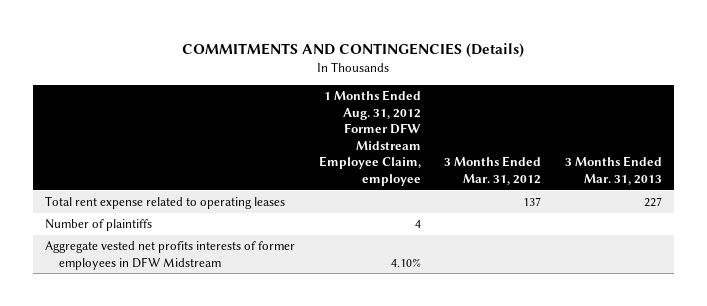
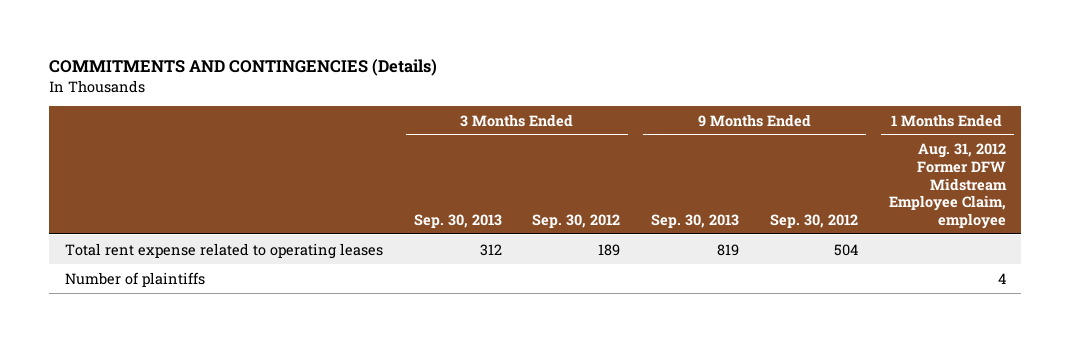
- | 1 Months Ended Aug. 31, 2012 Former DFW Midstream Employee Claim, employee | 3 Months Ended Mar. 31, 2012 | 3 Months Ended Mar. 31, 2013
+ | 3 Months Ended Sep. 30, 2013 | 3 Months Ended Sep. 30, 2012 | 9 Months Ended Sep. 30, 2013 | 9 Months Ended Sep. 30, 2012 | 1 Months Ended Aug. 31, 2012 Former DFW Midstream Employee Claim, employee
- Aggregate vested net profits interests of former employees in DFW Midstream | 4.10% | |

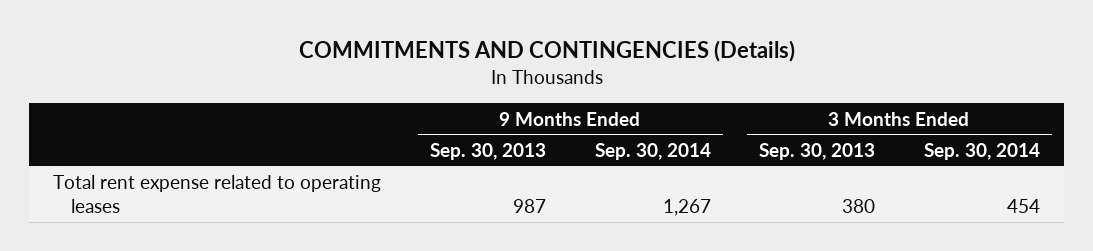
- | 3 Months Ended Sep. 30, 2013 | 3 Months Ended Sep. 30, 2012 | 9 Months Ended Sep. 30, 2013 | 9 Months Ended Sep. 30, 2012 | 1 Months Ended Aug. 31, 2012 Former DFW Midstream Employee Claim, employee
+ | 9 Months Ended Sep. 30, 2013 | 9 Months Ended Sep. 30, 2014 | 3 Months Ended Sep. 30, 2013 | 3 Months Ended Sep. 30, 2014
- Total rent expense related to operating leases | 312 | 189 | 819 | 504 |
- Number of plaintiffs | | | | | 4
+ Total rent expense related to operating leases | 987 | 1,267 | 380 | 454

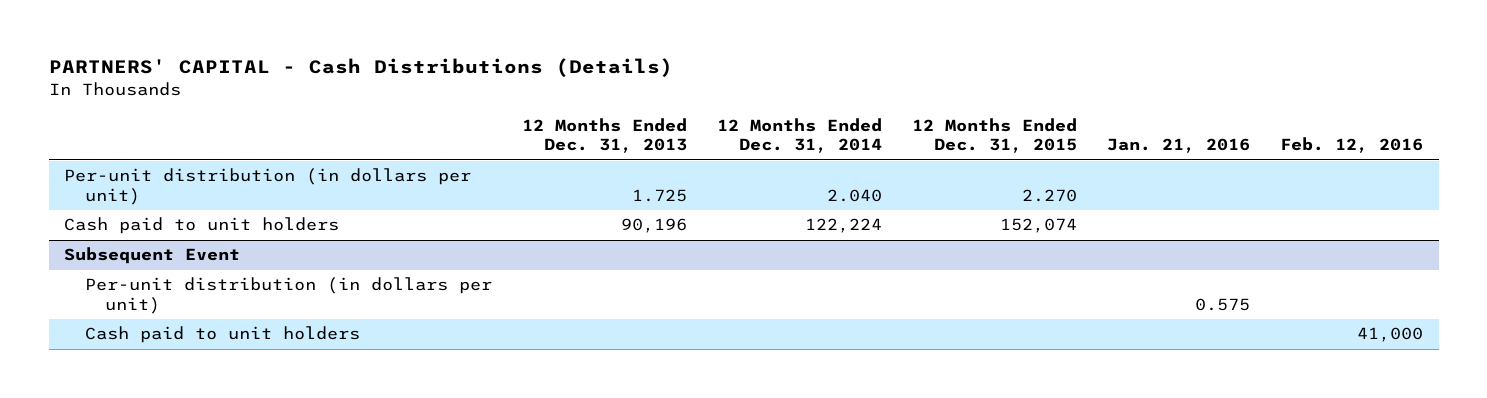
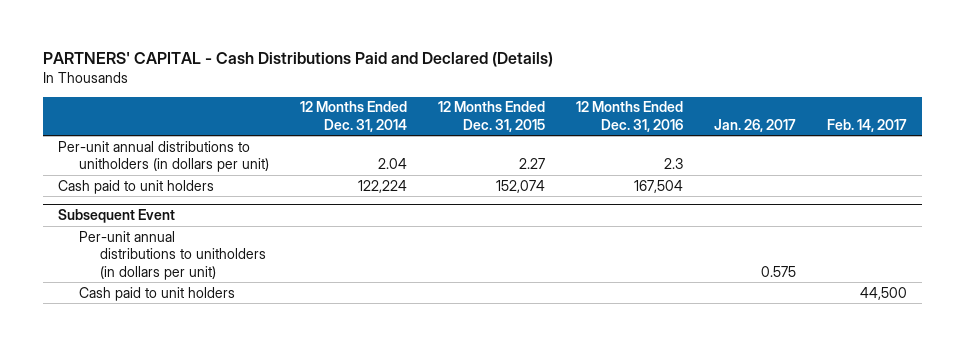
- PARTNERS' CAPITAL - Cash Distributions (Details)
+ PARTNERS' CAPITAL - Cash Distributions Paid and Declared (Details)
- | 12 Months Ended Dec. 31, 2013 | 12 Months Ended Dec. 31, 2014 | 12 Months Ended Dec. 31, 2015 | Jan. 21, 2016 | Feb. 12, 2016
+ | 12 Months Ended Dec. 31, 2014 | 12 Months Ended Dec. 31, 2015 | 12 Months Ended Dec. 31, 2016 | Jan. 26, 2017 | Feb. 14, 2017
- Per-unit distribution (in dollars per unit) | 1.725 | 2.040 | 2.270 | |
+ Per-unit annual distributions to unitholders (in dollars per unit) | 2.04 | 2.27 | 2.3 | |
@ Subsequent Event
- Per-unit distribution (in dollars per unit) | | | | 0.575 |
+ Per-unit annual distributions to unitholders (in dollars per unit) | | | | 0.575 |

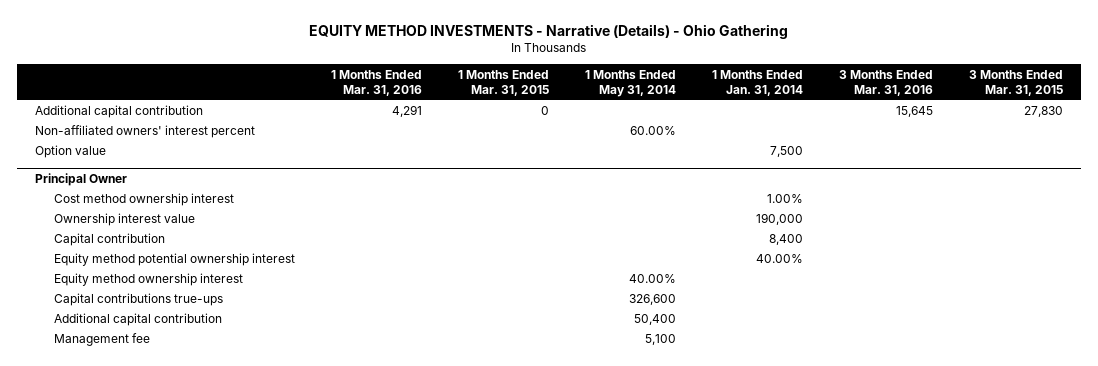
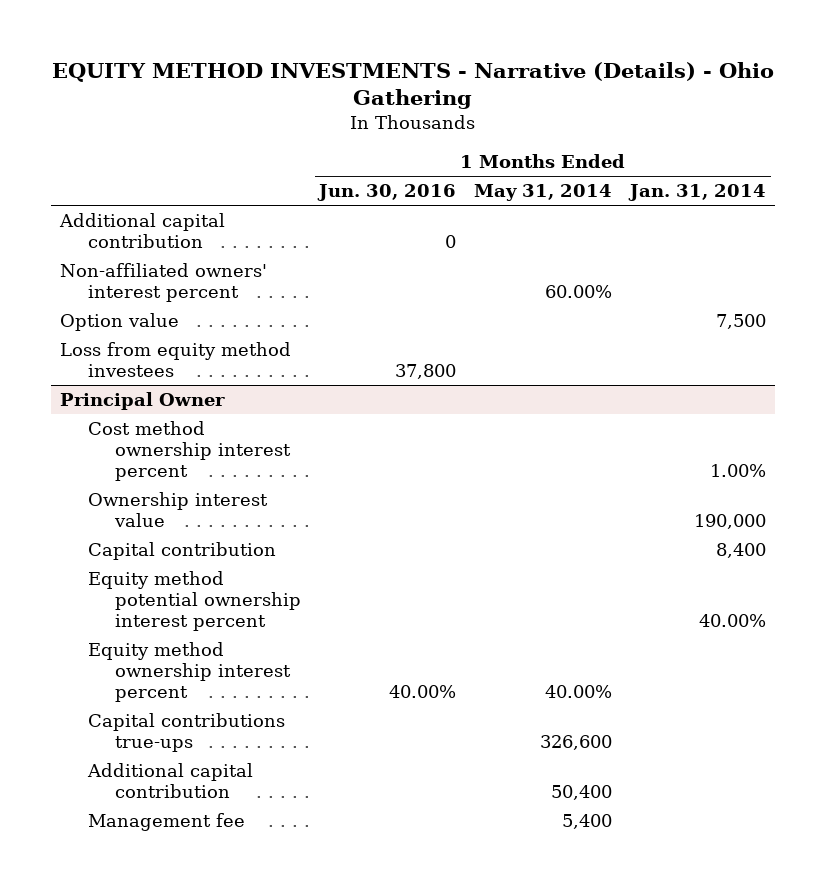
- | 1 Months Ended Mar. 31, 2016 | 1 Months Ended Mar. 31, 2015 | 1 Months Ended May 31, 2014 | 1 Months Ended Jan. 31, 2014 | 3 Months Ended Mar. 31, 2016 | 3 Months Ended Mar. 31, 2015
+ | 1 Months Ended Jun. 30, 2016 | 1 Months Ended May 31, 2014 | 1 Months Ended Jan. 31, 2014
+ Loss from equity method investees | 37,800 | |
@ Principal Owner
- Cost method ownership interest | | | | 1.00% | |
+ Cost method ownership interest percent | | | 1.00%
- Equity method potential ownership interest | | | | 40.00% | |
- Equity method ownership interest | | | 40.00% | | |
+ Equity method potential ownership interest percent | | | 40.00%
+ Equity method ownership interest percent | 40.00% | 40.00% |
- Management fee | | | 5,100 | | |
+ Management fee | | 5,400 |

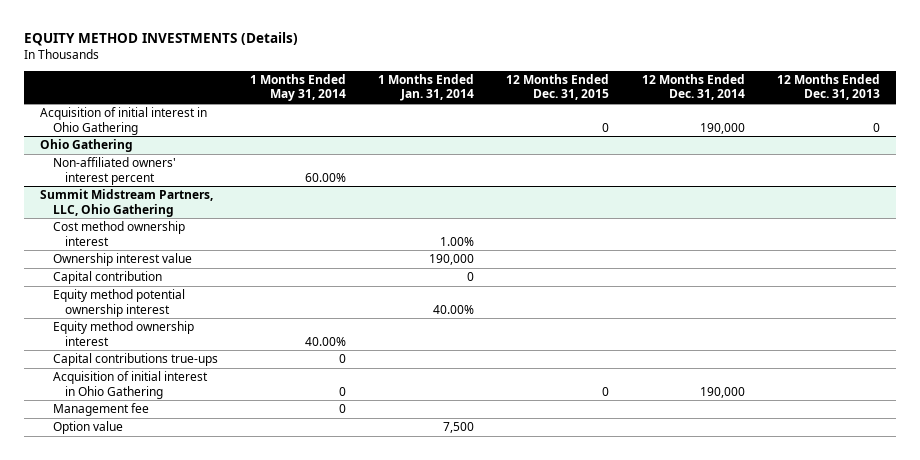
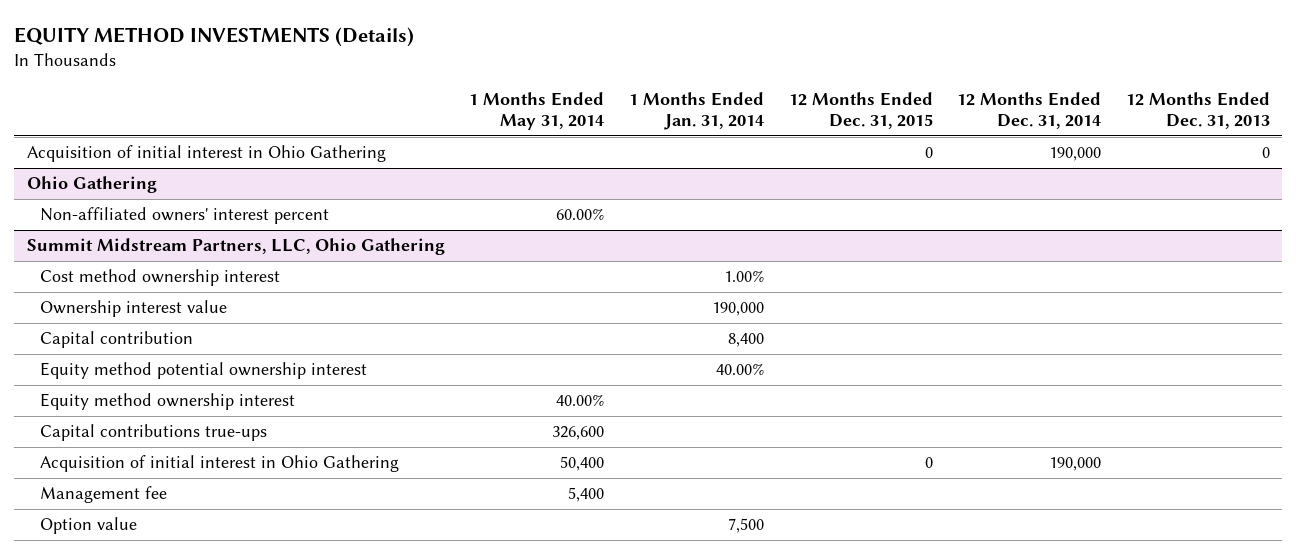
@ Summit Midstream Partners, LLC, Ohio Gathering
- Capital contribution | | 0 | | |
+ Capital contribution | | 8,400 | | |
- Capital contributions true-ups | 0 | | | |
- Acquisition of initial interest in Ohio Gathering | 0 | | 0 | 190,000 |
- Management fee | 0 | | | |
+ Capital contributions true-ups | 326,600 | | | |
+ Acquisition of initial interest in Ohio Gathering | 50,400 | | 0 | 190,000 |
+ Management fee | 5,400 | | | |

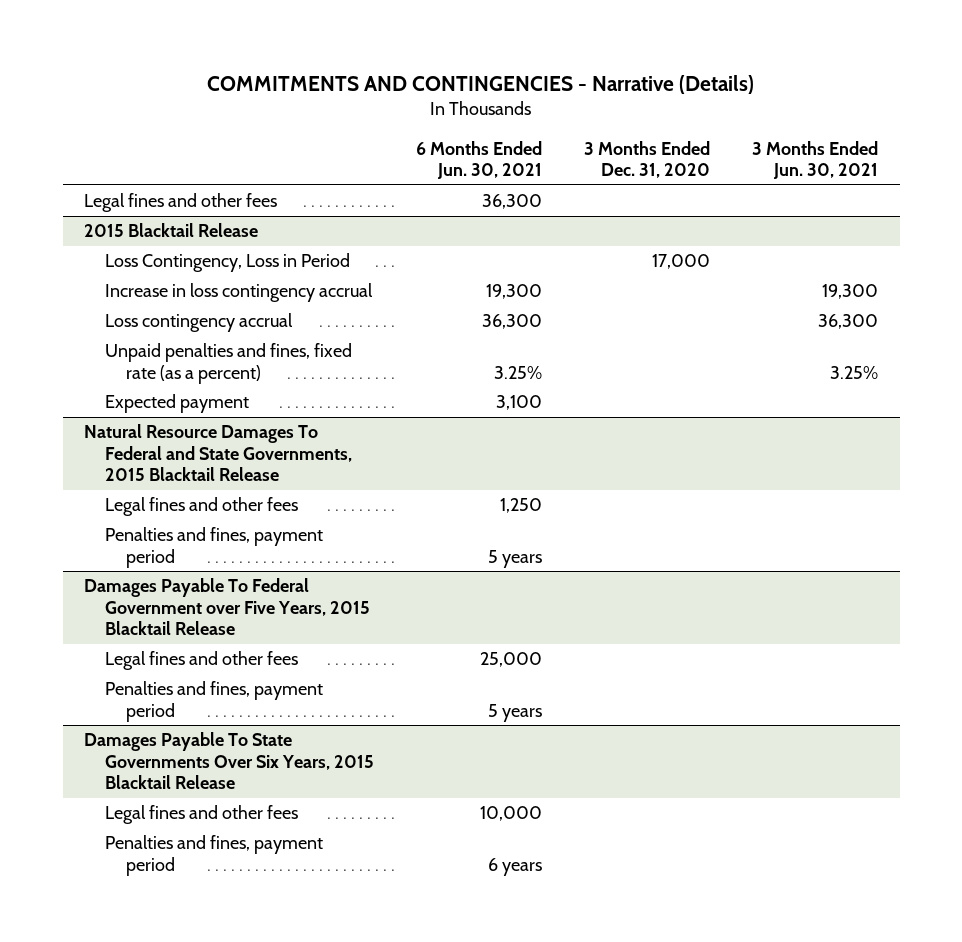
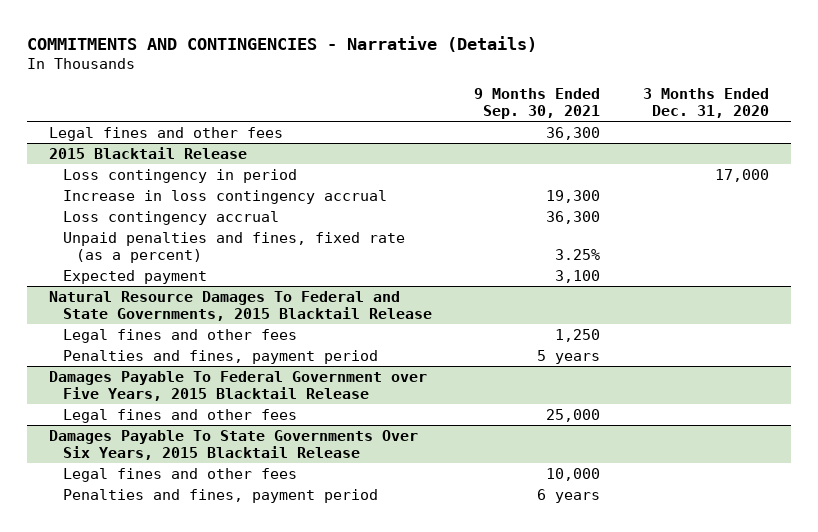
- | 6 Months Ended Jun. 30, 2021 | 3 Months Ended Dec. 31, 2020 | 3 Months Ended Jun. 30, 2021
+ | 9 Months Ended Sep. 30, 2021 | 3 Months Ended Dec. 31, 2020
@ 2015 Blacktail Release
- Loss Contingency, Loss in Period | | 17,000 |
+ Loss contingency in period | | 17,000
@ Damages Payable To Federal Government over Five Years, 2015 Blacktail Release
- Penalties and fines, payment period | 5 years | |

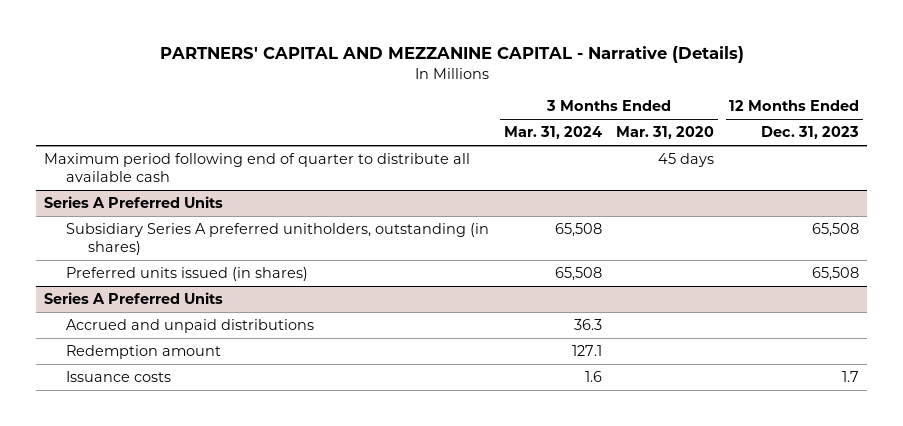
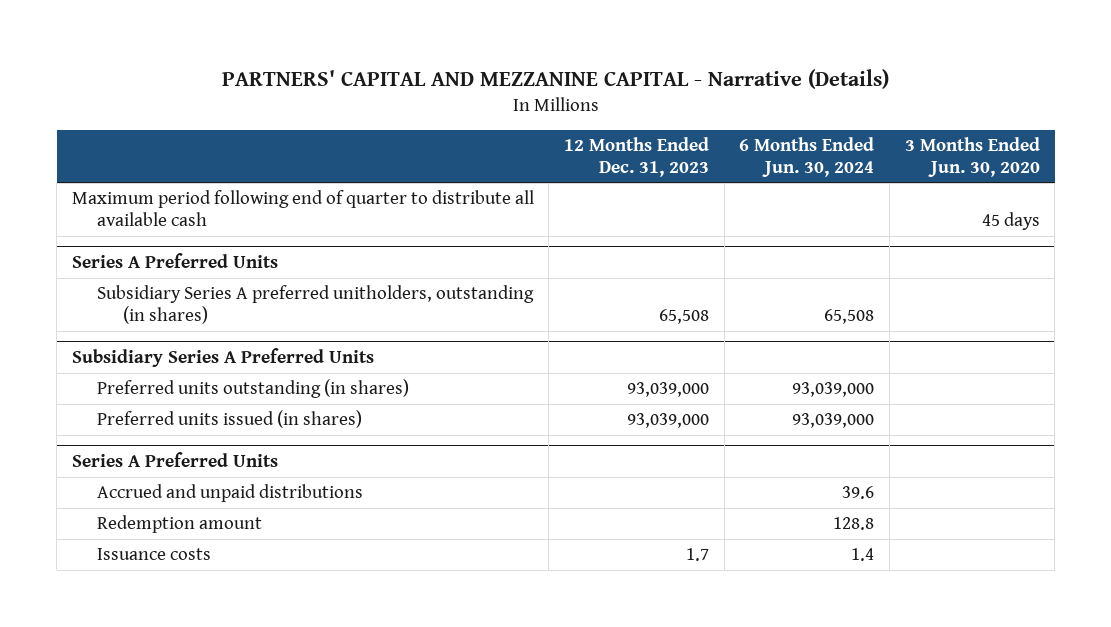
- | 3 Months Ended Mar. 31, 2024 | 3 Months Ended Mar. 31, 2020 | 12 Months Ended Dec. 31, 2023
+ | 12 Months Ended Dec. 31, 2023 | 6 Months Ended Jun. 30, 2024 | 3 Months Ended Jun. 30, 2020
@ Series A Preferred Units
- Preferred units issued (in shares) | 65,508 | | 65,508
+ Subsidiary Series A Preferred Units
+ Preferred units outstanding (in shares) | 93,039,000 | 93,039,000 |
+ Preferred units issued (in shares) | 93,039,000 | 93,039,000 |

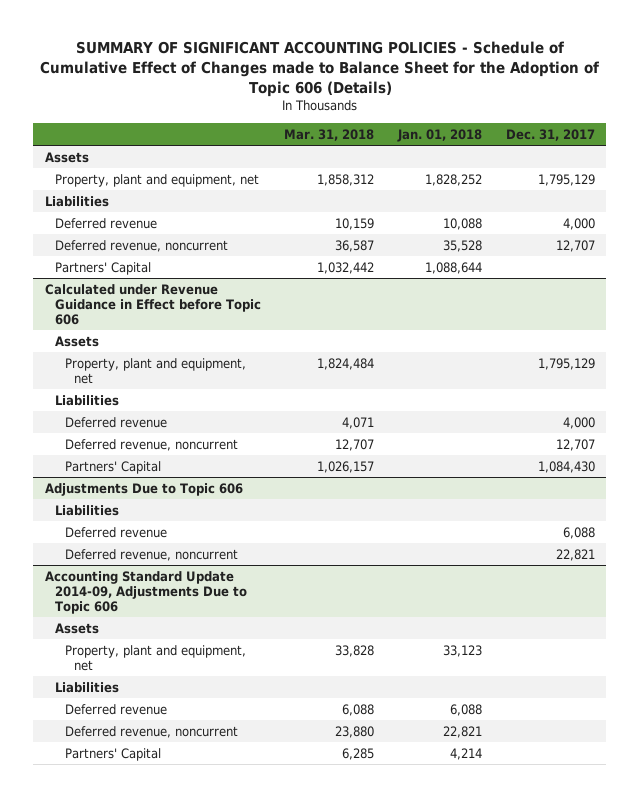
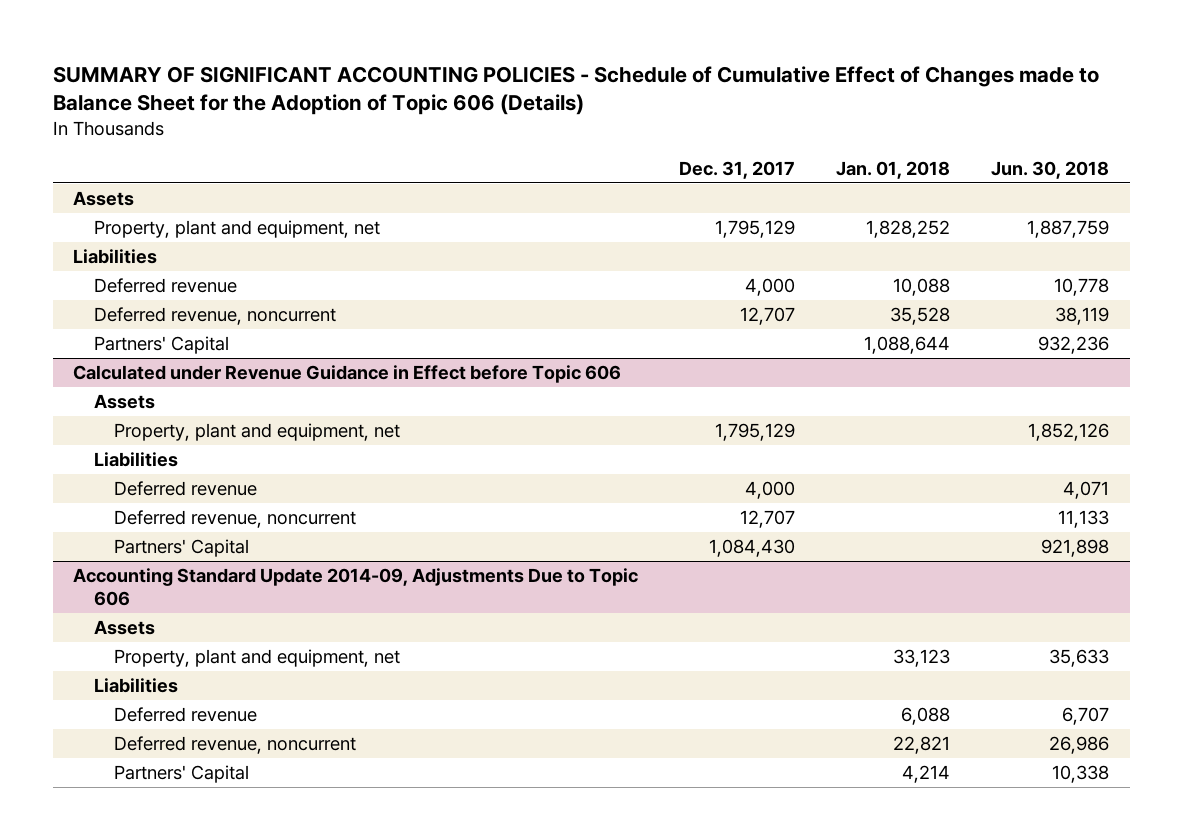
- | Mar. 31, 2018 | Jan. 01, 2018 | Dec. 31, 2017
+ | Dec. 31, 2017 | Jan. 01, 2018 | Jun. 30, 2018
- Adjustments Due to Topic 606
- Liabilities
- Deferred revenue | | | 6,088
- Deferred revenue, noncurrent | | | 22,821

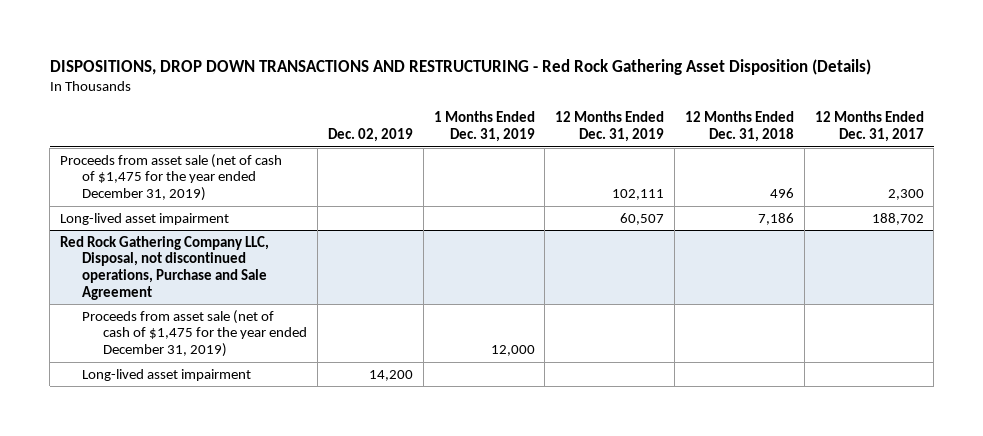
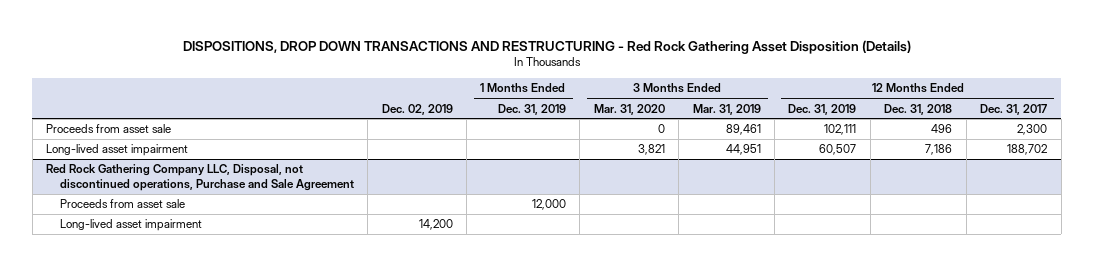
- | Dec. 02, 2019 | 1 Months Ended Dec. 31, 2019 | 12 Months Ended Dec. 31, 2019 | 12 Months Ended Dec. 31, 2018 | 12 Months Ended Dec. 31, 2017
+ | Dec. 02, 2019 | 1 Months Ended Dec. 31, 2019 | 3 Months Ended Mar. 31, 2020 | 3 Months Ended Mar. 31, 2019 | 12 Months Ended Dec. 31, 2019 | 12 Months Ended Dec. 31, 2018 | 12 Months Ended Dec. 31, 2017
- Proceeds from asset sale (net of cash of $1,475 for the year ended December 31, 2019) | | | 102,111 | 496 | 2,300
+ Proceeds from asset sale | | | 0 | 89,461 | 102,111 | 496 | 2,300
@ Red Rock Gathering Company LLC, Disposal, not discontinued operations, Purchase and Sale Agreement
- Proceeds from asset sale (net of cash of $1,475 for the year ended December 31, 2019) | | 12,000 | | |
+ Proceeds from asset sale | | 12,000 | | | | |

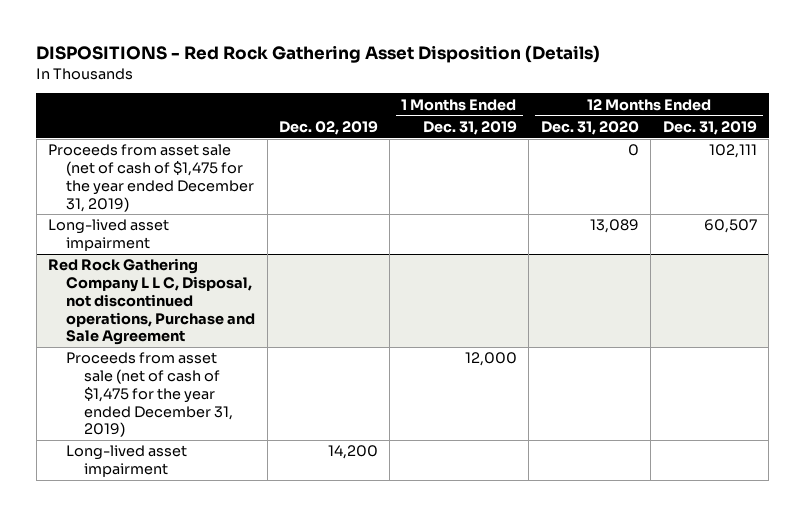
- DISPOSITIONS, DROP DOWN TRANSACTIONS AND RESTRUCTURING - Red Rock Gathering Asset Disposition (Details)
+ DISPOSITIONS - Red Rock Gathering Asset Disposition (Details)
- | Dec. 02, 2019 | 1 Months Ended Dec. 31, 2019 | 3 Months Ended Mar. 31, 2020 | 3 Months Ended Mar. 31, 2019 | 12 Months Ended Dec. 31, 2019 | 12 Months Ended Dec. 31, 2018 | 12 Months Ended Dec. 31, 2017
+ | Dec. 02, 2019 | 1 Months Ended Dec. 31, 2019 | 12 Months Ended Dec. 31, 2020 | 12 Months Ended Dec. 31, 2019
- Proceeds from asset sale | | | 0 | 89,461 | 102,111 | 496 | 2,300
+ Proceeds from asset sale (net of cash of $1,475 for the year ended December 31, 2019) | | | 0 | 102,111
- Red Rock Gathering Company LLC, Disposal, not discontinued operations, Purchase and Sale Agreement
- Proceeds from asset sale | | 12,000 | | | | |
+ Red Rock Gathering Company L L C, Disposal, not discontinued operations, Purchase and Sale Agreement
+ Proceeds from asset sale (net of cash of $1,475 for the year ended December 31, 2019) | | 12,000 | |

